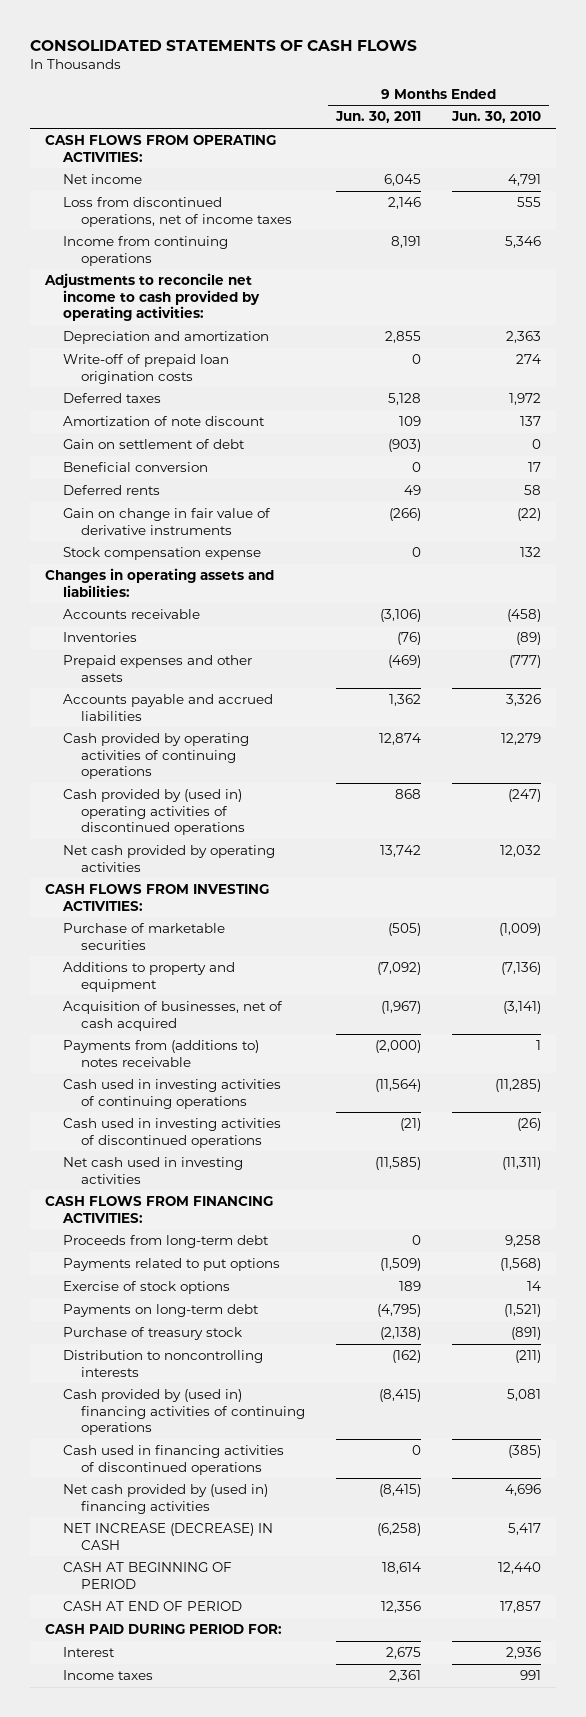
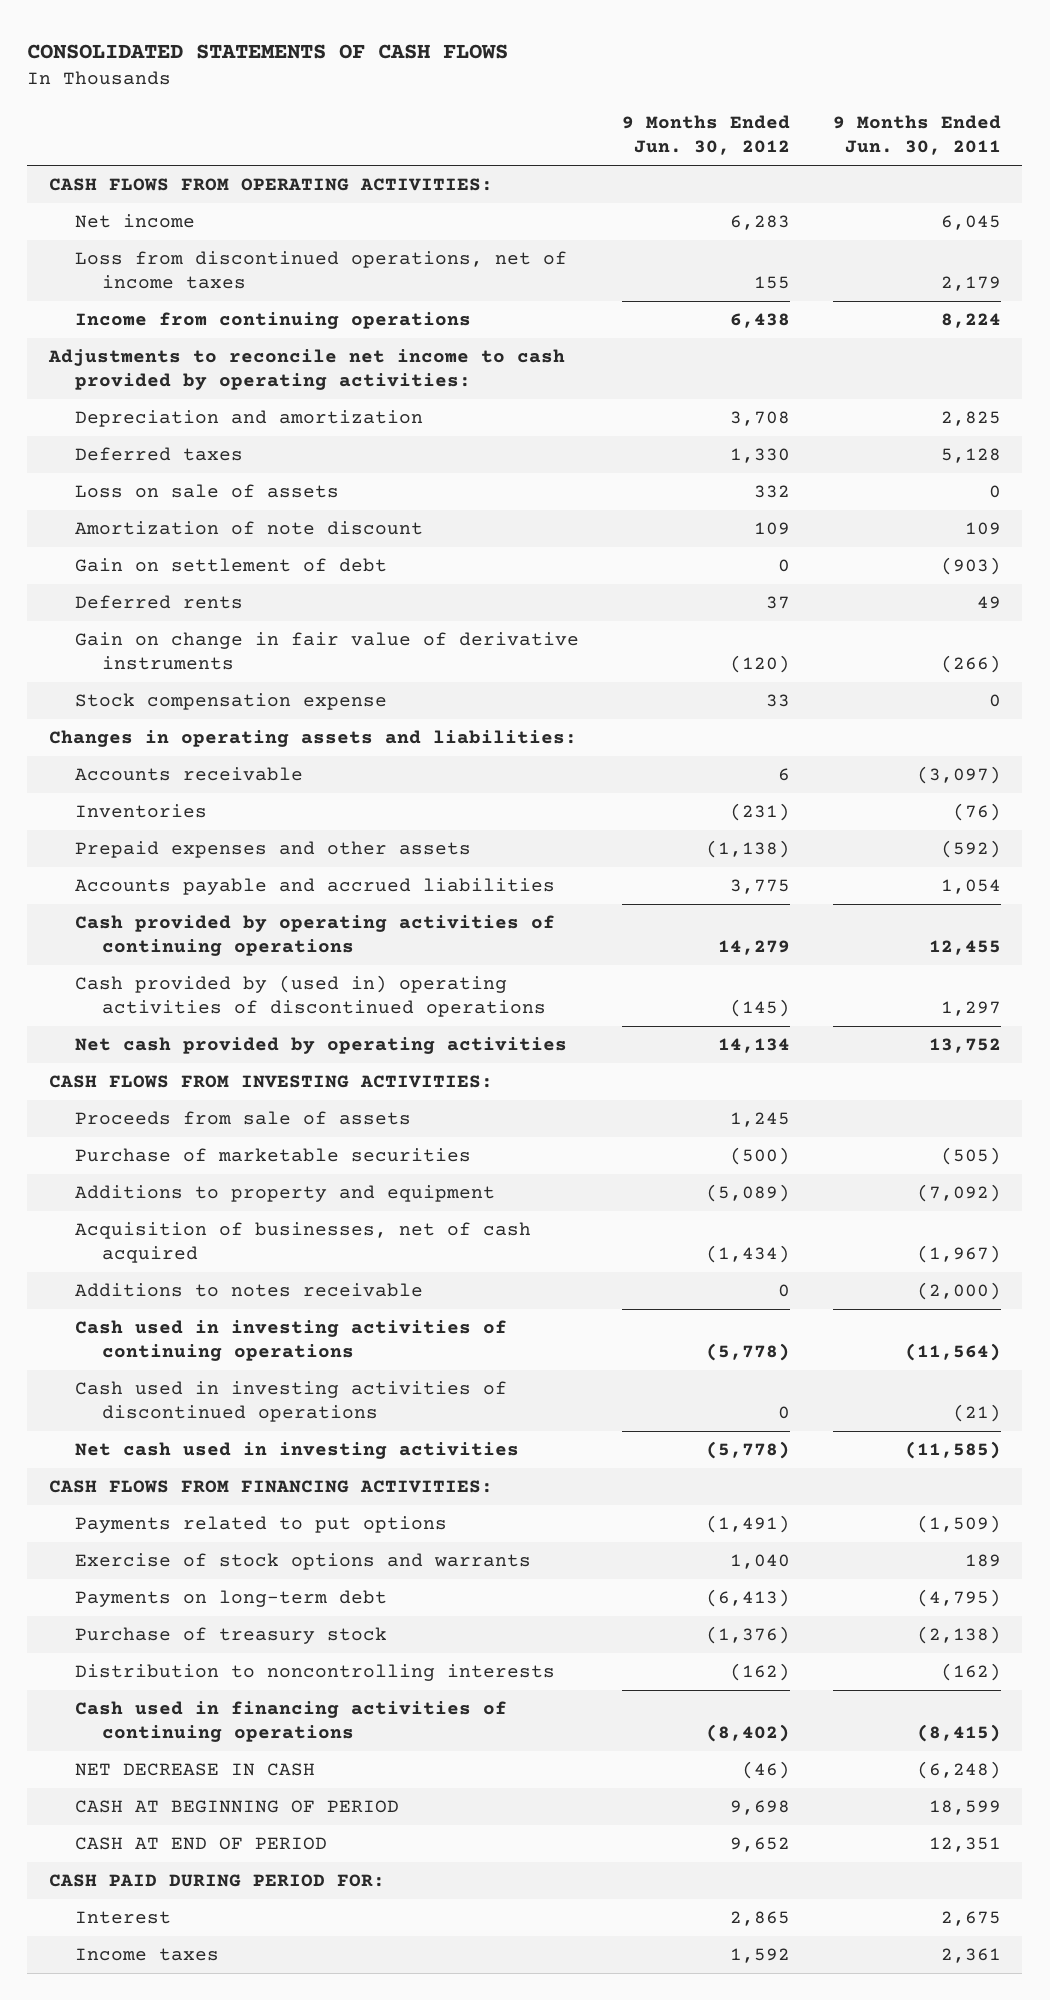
- | 9 Months Ended Jun. 30, 2011 | 9 Months Ended Jun. 30, 2010
+ | 9 Months Ended Jun. 30, 2012 | 9 Months Ended Jun. 30, 2011
- Loss from discontinued operations, net of income taxes | 2,146 | 555
- Income from continuing operations | 8,191 | 5,346
+ Loss from discontinued operations, net of income taxes | 155 | 2,179
+ Income from continuing operations | 6,438 | 8,224
- Depreciation and amortization | 2,855 | 2,363
- Write-off of prepaid loan origination costs | 0 | 274
+ Depreciation and amortization | 3,708 | 2,825
+ Loss on sale of assets | 332 | 0
- Beneficial conversion | 0 | 17
- Accounts receivable | (3,106) | (458)
+ Accounts receivable | 6 | (3,097)
- Prepaid expenses and other assets | (469) | (777)
- Accounts payable and accrued liabilities | 1,362 | 3,326
- Cash provided by operating activities of continuing operations | 12,874 | 12,279
- Cash provided by (used in) operating activities of discontinued operations | 868 | (247)
- Net cash provided by operating activities | 13,742 | 12,032
+ Prepaid expenses and other assets | (1,138) | (592)
+ Accounts payable and accrued liabilities | 3,775 | 1,054
+ Cash provided by operating activities of continuing operations | 14,279 | 12,455
+ Cash provided by (used in) operating activities of discontinued operations | (145) | 1,297
+ Net cash provided by operating activities | 14,134 | 13,752
+ Proceeds from sale of assets | 1,245 |
- Payments from (additions to) notes receivable | (2,000) | 1
+ Additions to notes receivable | 0 | (2,000)
- Proceeds from long-term debt | 0 | 9,258
- Exercise of stock options | 189 | 14
+ Exercise of stock options and warrants | 1,040 | 189
- Cash provided by (used in) financing activities of continuing operations | (8,415) | 5,081
- Cash used in financing activities of discontinued operations | 0 | (385)
- Net cash provided by (used in) financing activities | (8,415) | 4,696
- NET INCREASE (DECREASE) IN CASH | (6,258) | 5,417
- CASH AT BEGINNING OF PERIOD | 18,614 | 12,440
- CASH AT END OF PERIOD | 12,356 | 17,857
+ Cash used in financing activities of continuing operations | (8,402) | (8,415)
+ NET DECREASE IN CASH | (46) | (6,248)
+ CASH AT BEGINNING OF PERIOD | 9,698 | 18,599
+ CASH AT END OF PERIOD | 9,652 | 12,351

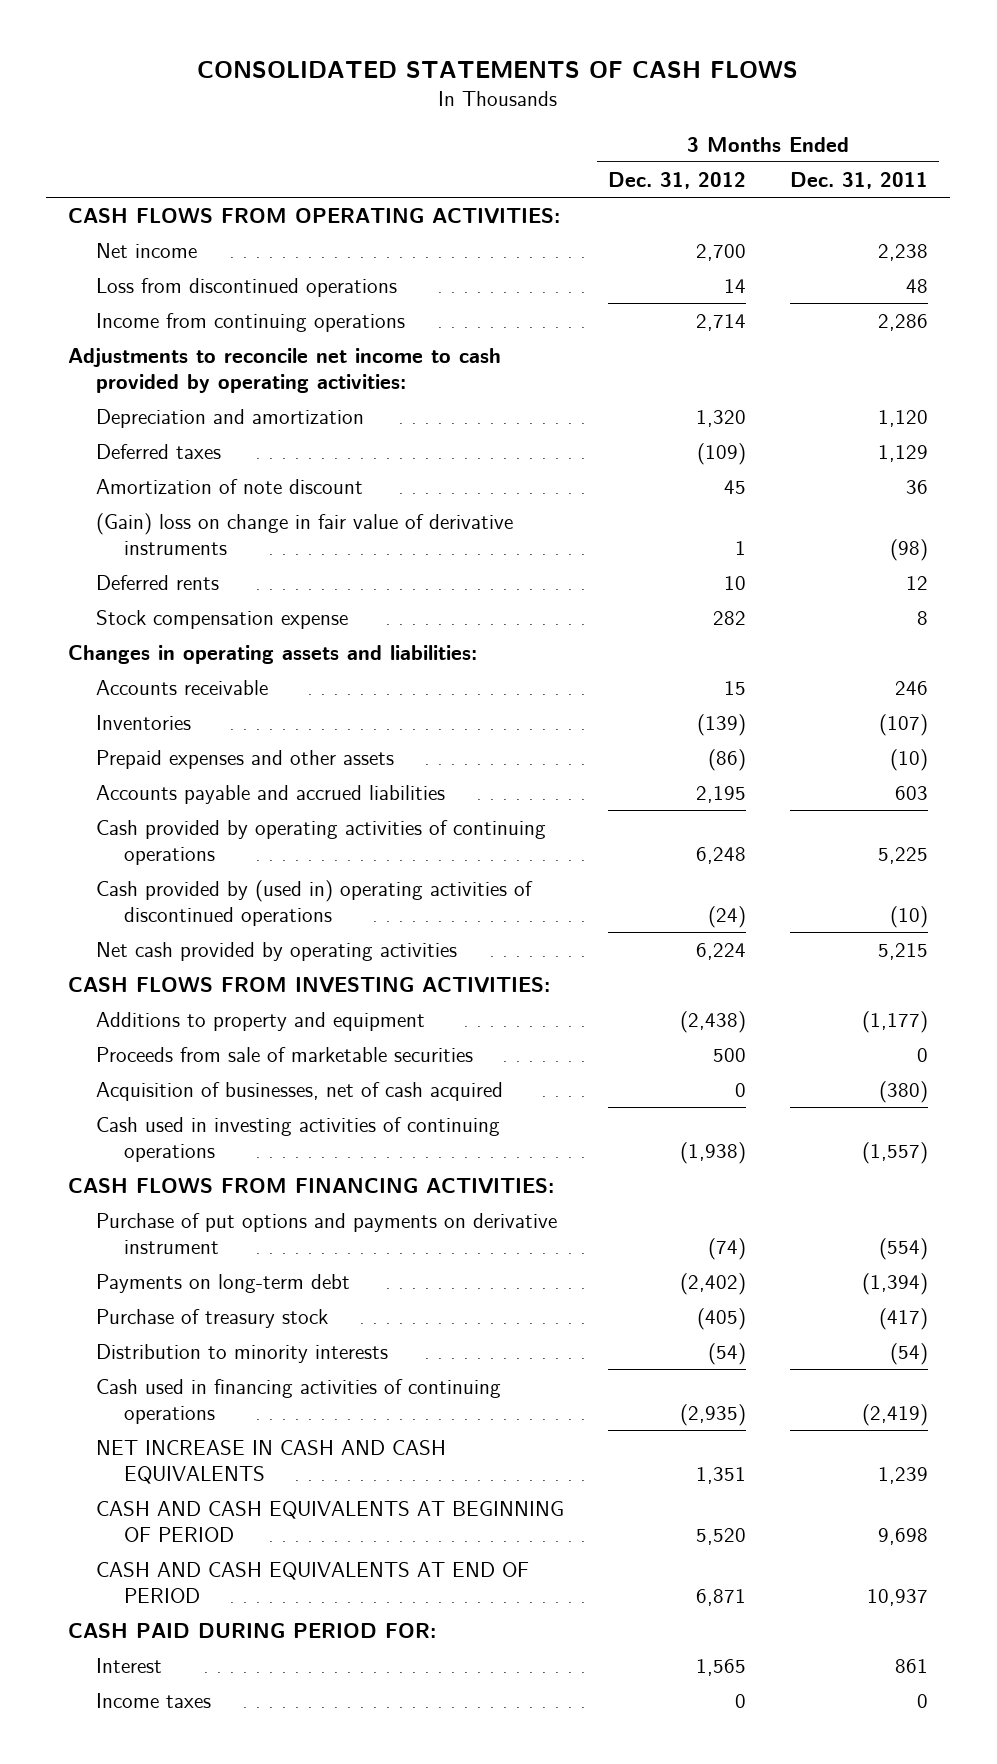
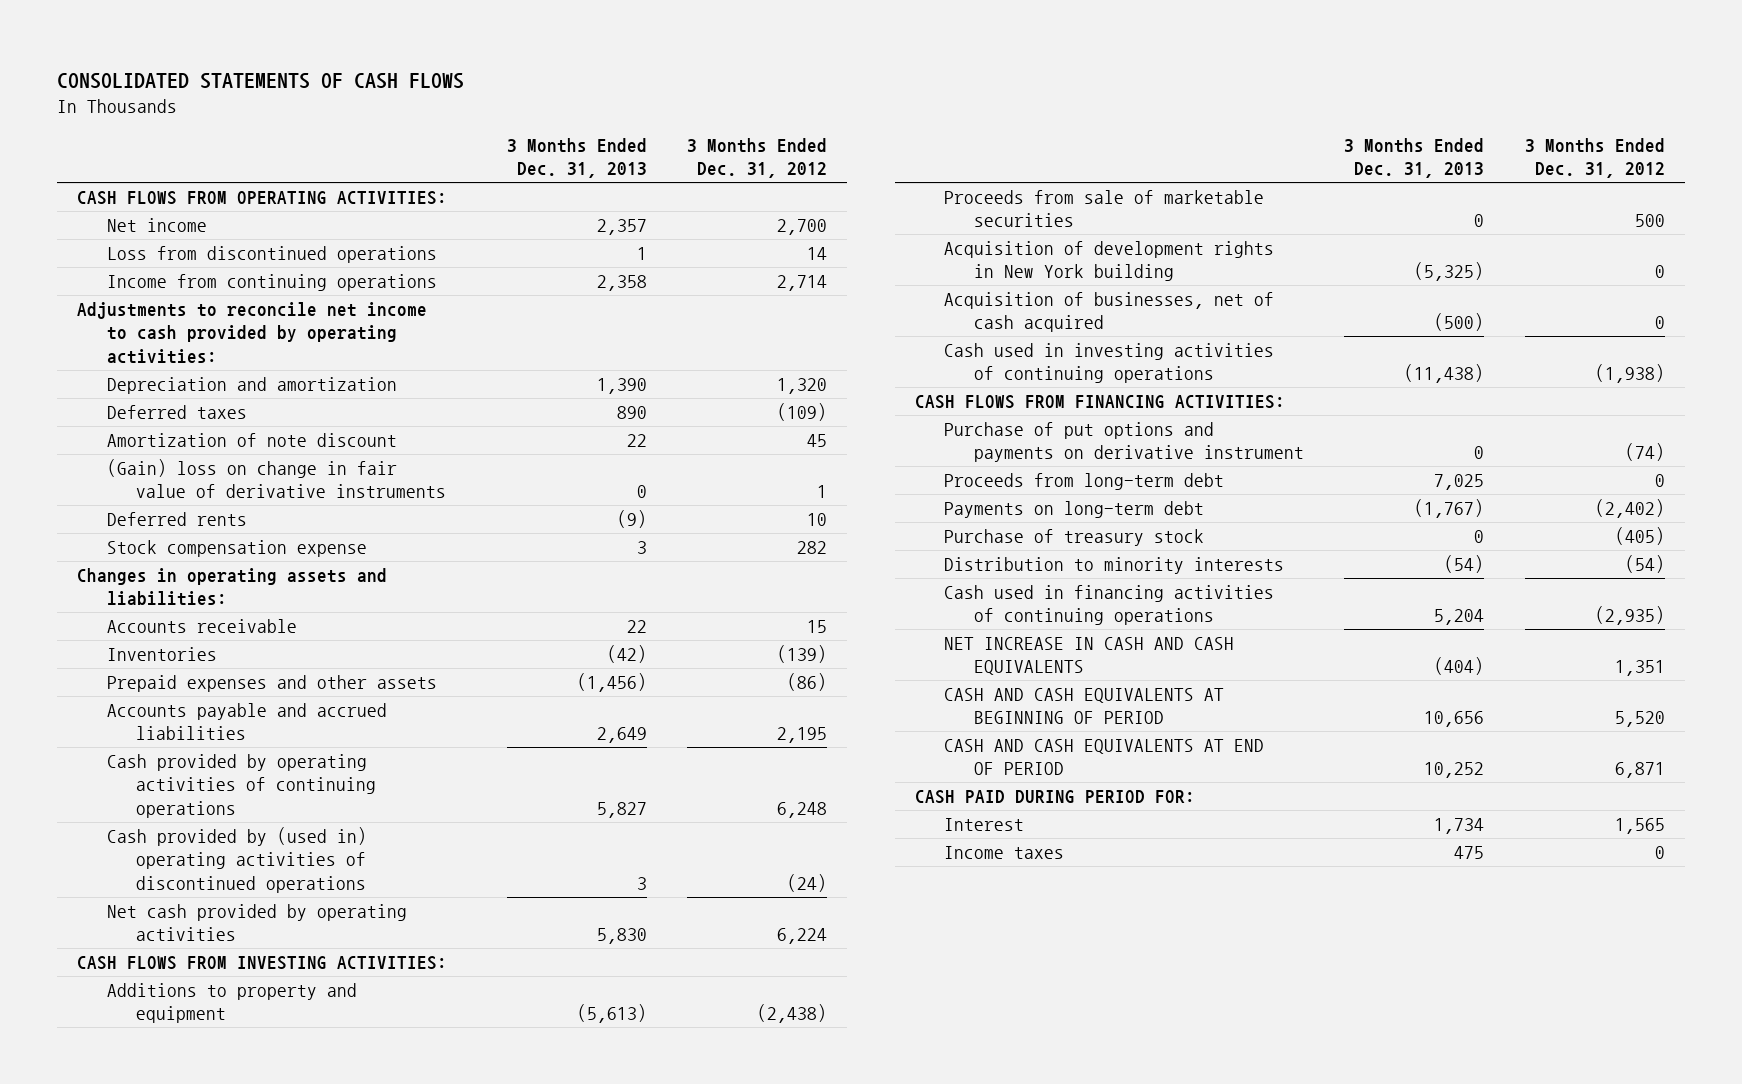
- | 3 Months Ended Dec. 31, 2012 | 3 Months Ended Dec. 31, 2011
+ | 3 Months Ended Dec. 31, 2013 | 3 Months Ended Dec. 31, 2012
+ Acquisition of development rights in New York building | (5,325) | 0
+ Proceeds from long-term debt | 7,025 | 0

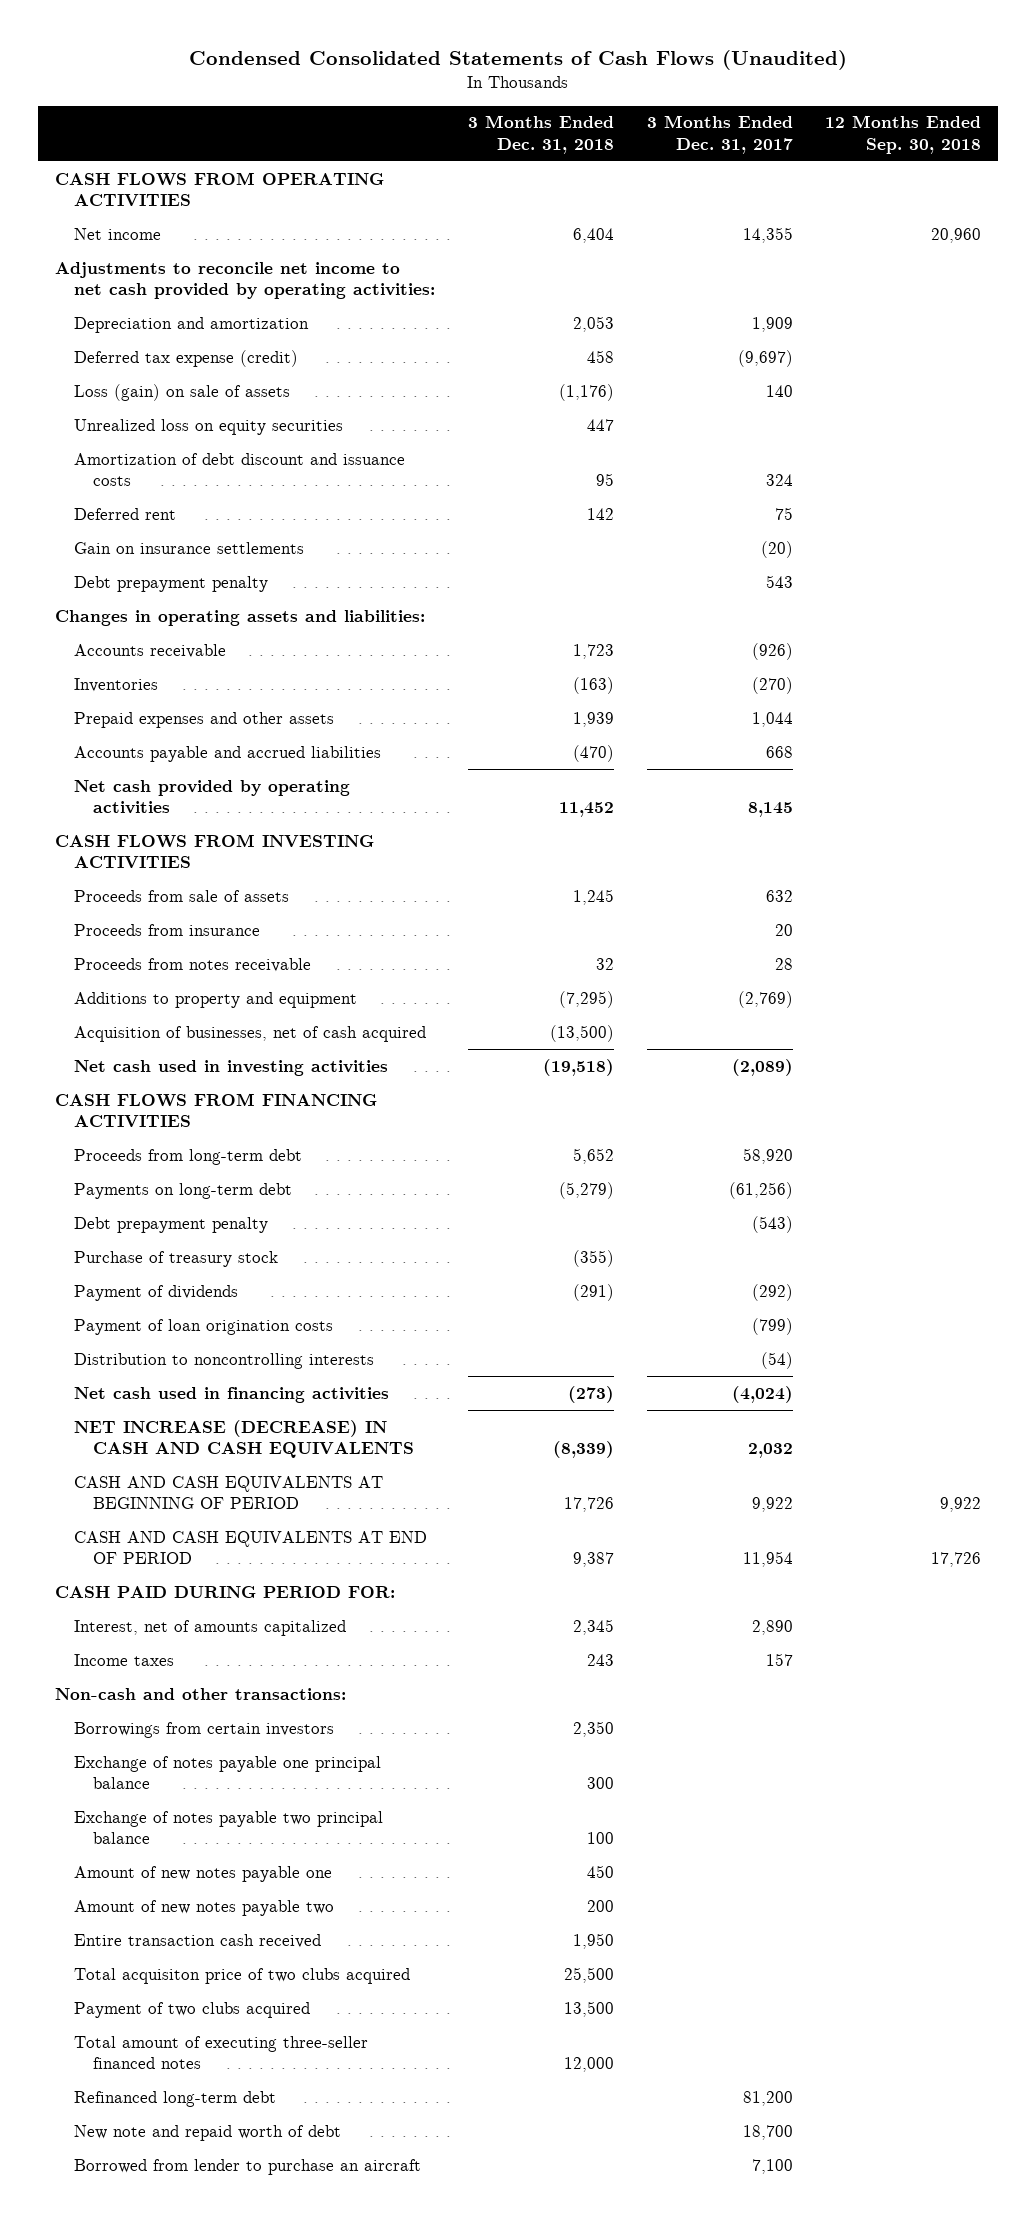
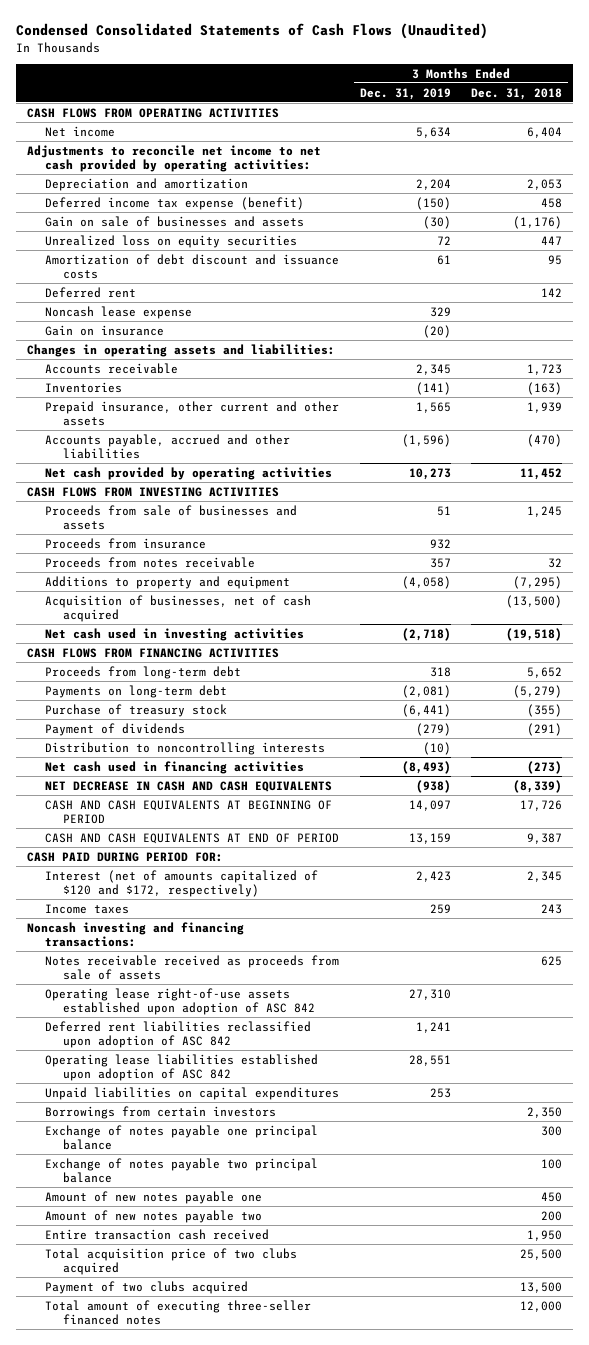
- | 3 Months Ended Dec. 31, 2018 | 3 Months Ended Dec. 31, 2017 | 12 Months Ended Sep. 30, 2018
+ | 3 Months Ended Dec. 31, 2019 | 3 Months Ended Dec. 31, 2018
- Deferred tax expense (credit) | 458 | (9,697) |
- Loss (gain) on sale of assets | (1,176) | 140 |
+ Deferred income tax expense (benefit) | (150) | 458
+ Gain on sale of businesses and assets | (30) | (1,176)
- Gain on insurance settlements | | (20) |
- Debt prepayment penalty | | 543 |
+ Noncash lease expense | 329 |
+ Gain on insurance | (20) |
- Prepaid expenses and other assets | 1,939 | 1,044 |
- Accounts payable and accrued liabilities | (470) | 668 |
+ Prepaid insurance, other current and other assets | 1,565 | 1,939
+ Accounts payable, accrued and other liabilities | (1,596) | (470)
- Proceeds from sale of assets | 1,245 | 632 |
+ Proceeds from sale of businesses and assets | 51 | 1,245
- Debt prepayment penalty | | (543) |
- Payment of loan origination costs | | (799) |
- NET INCREASE (DECREASE) IN CASH AND CASH EQUIVALENTS | (8,339) | 2,032 |
+ NET DECREASE IN CASH AND CASH EQUIVALENTS | (938) | (8,339)
- Interest, net of amounts capitalized | 2,345 | 2,890 |
+ Interest (net of amounts capitalized of $120 and $172, respectively) | 2,423 | 2,345
- Non-cash and other transactions:
+ Noncash investing and financing transactions:
+ Notes receivable received as proceeds from sale of assets | | 625
+ Operating lease right-of-use assets established upon adoption of ASC 842 | 27,310 |
+ Deferred rent liabilities reclassified upon adoption of ASC 842 | 1,241 |
+ Operating lease liabilities established upon adoption of ASC 842 | 28,551 |
+ Unpaid liabilities on capital expenditures | 253 |
- Total acquisiton price of two clubs acquired | 25,500 | |
+ Total acquisition price of two clubs acquired | | 25,500
- Refinanced long-term debt | | 81,200 |
- New note and repaid worth of debt | | 18,700 |
- Borrowed from lender to purchase an aircraft | | 7,100 |

